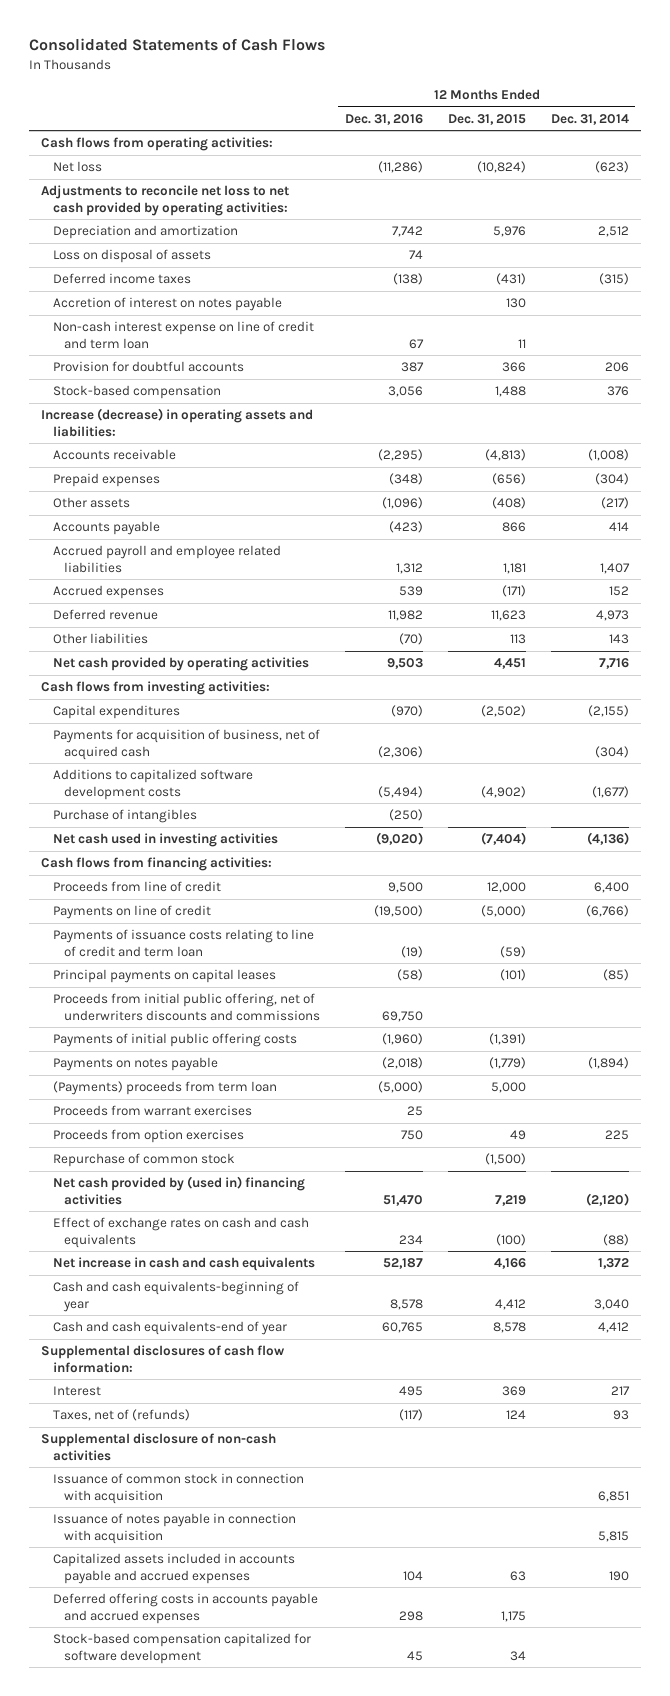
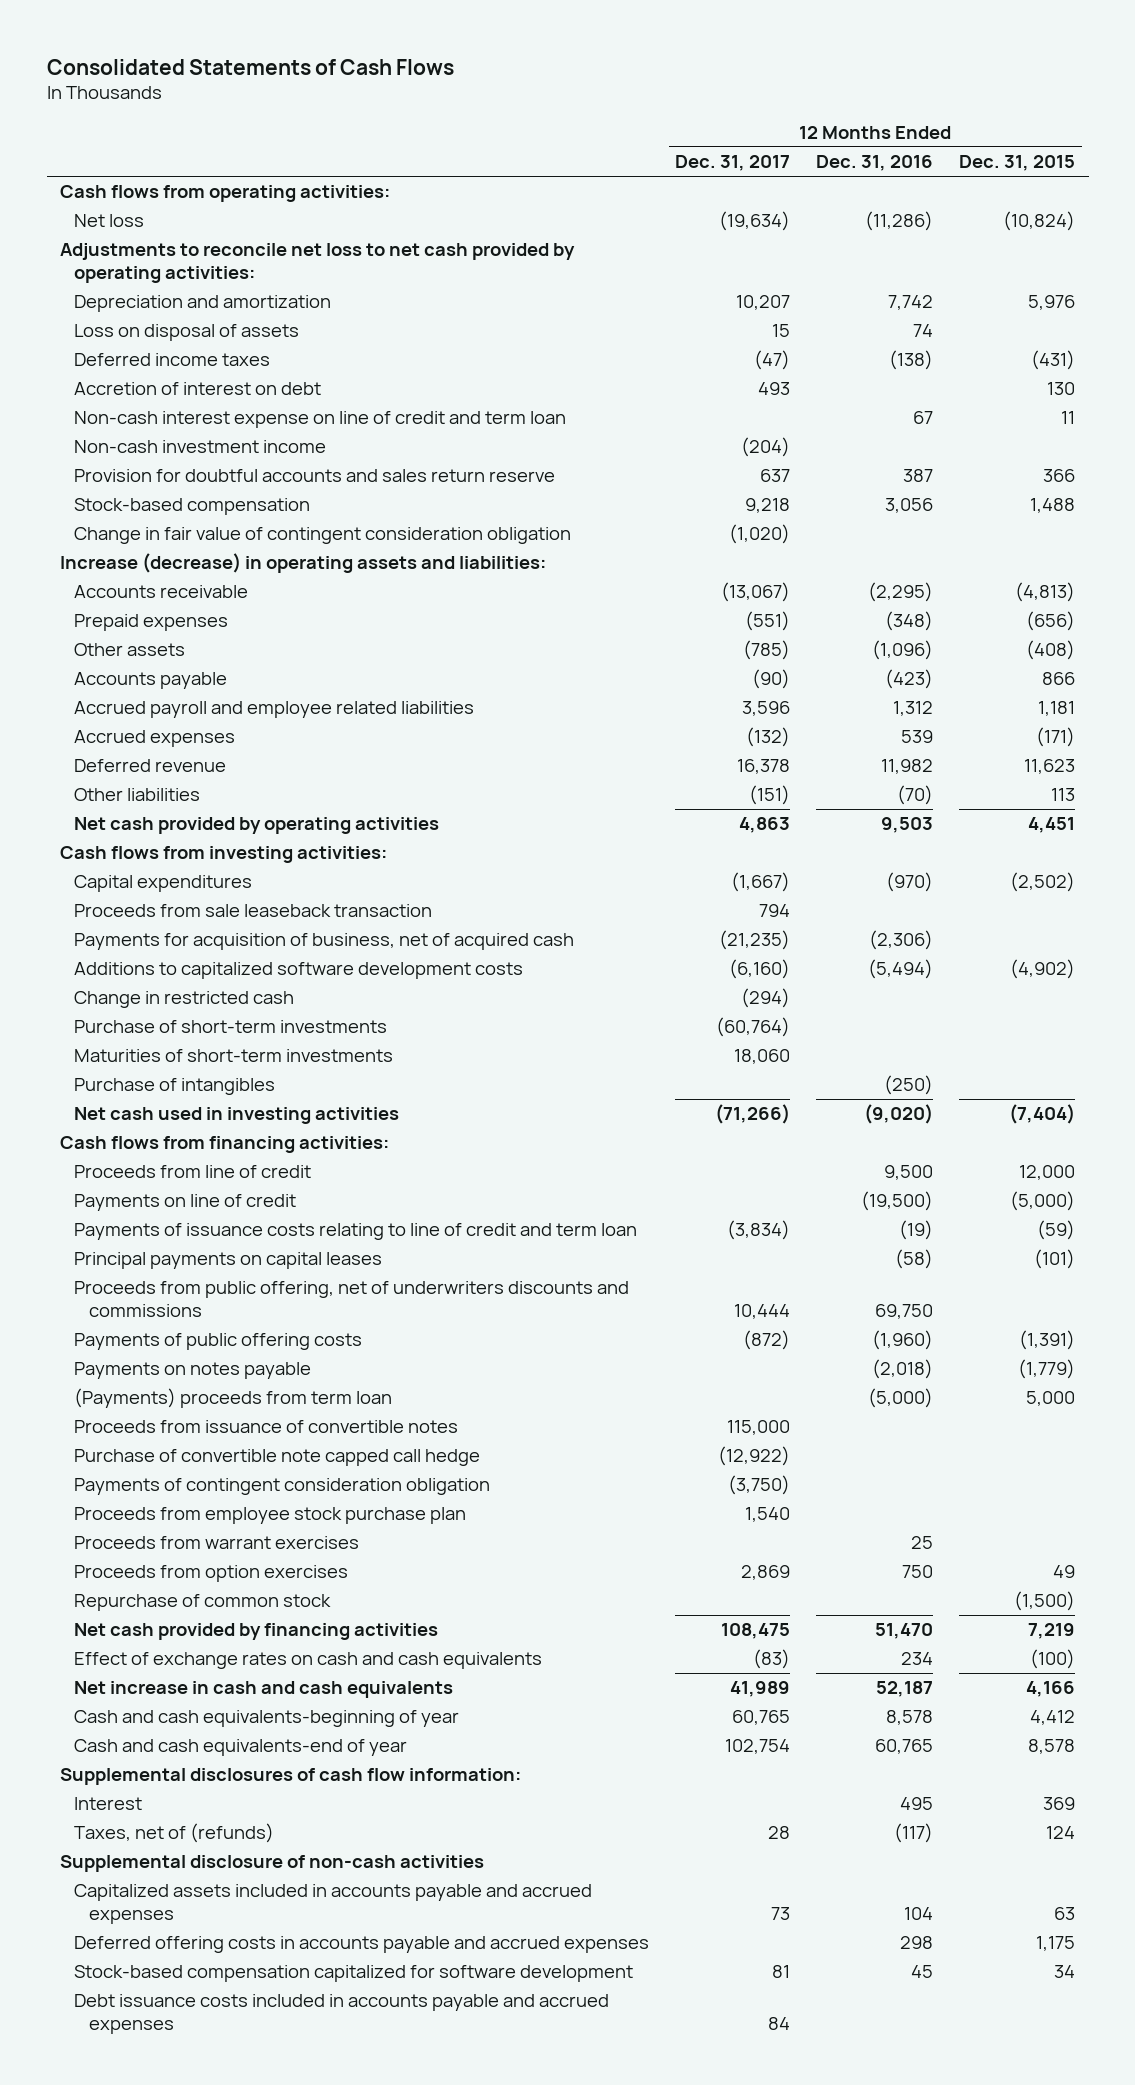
- | 12 Months Ended Dec. 31, 2016 | 12 Months Ended Dec. 31, 2015 | 12 Months Ended Dec. 31, 2014
+ | 12 Months Ended Dec. 31, 2017 | 12 Months Ended Dec. 31, 2016 | 12 Months Ended Dec. 31, 2015
- Accretion of interest on notes payable | | 130 |
+ Accretion of interest on debt | 493 | | 130
- Provision for doubtful accounts | 387 | 366 | 206
+ Non-cash investment income | (204) | |
+ Provision for doubtful accounts and sales return reserve | 637 | 387 | 366
+ Change in fair value of contingent consideration obligation | (1,020) | |
+ Proceeds from sale leaseback transaction | 794 | |
+ Change in restricted cash | (294) | |
+ Purchase of short-term investments | (60,764) | |
+ Maturities of short-term investments | 18,060 | |
- Proceeds from initial public offering, net of underwriters discounts and commissions | 69,750 | |
- Payments of initial public offering costs | (1,960) | (1,391) |
+ Proceeds from public offering, net of underwriters discounts and commissions | 10,444 | 69,750 |
+ Payments of public offering costs | (872) | (1,960) | (1,391)
+ Proceeds from issuance of convertible notes | 115,000 | |
+ Purchase of convertible note capped call hedge | (12,922) | |
+ Payments of contingent consideration obligation | (3,750) | |
+ Proceeds from employee stock purchase plan | 1,540 | |
- Net cash provided by (used in) financing activities | 51,470 | 7,219 | (2,120)
+ Net cash provided by financing activities | 108,475 | 51,470 | 7,219
- Issuance of common stock in connection with acquisition | | | 6,851
- Issuance of notes payable in connection with acquisition | | | 5,815
+ Debt issuance costs included in accounts payable and accrued expenses | 84 | |

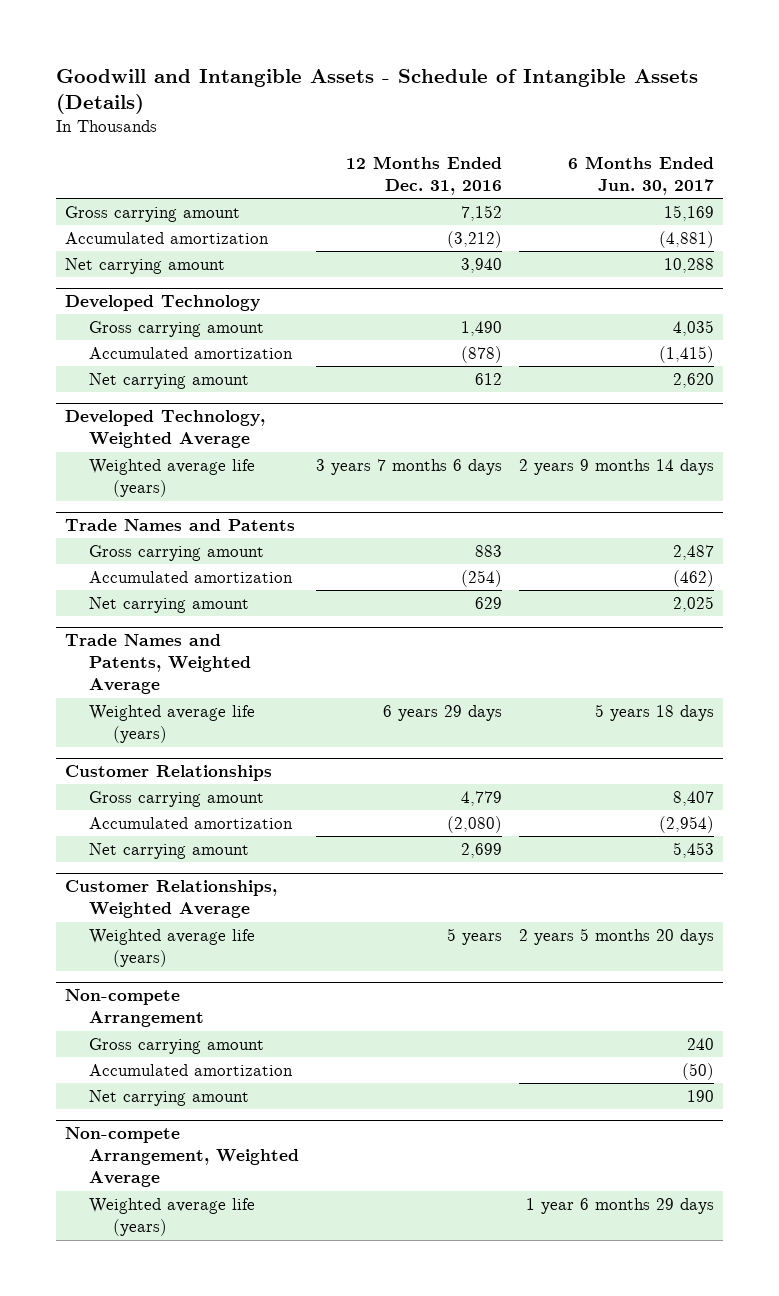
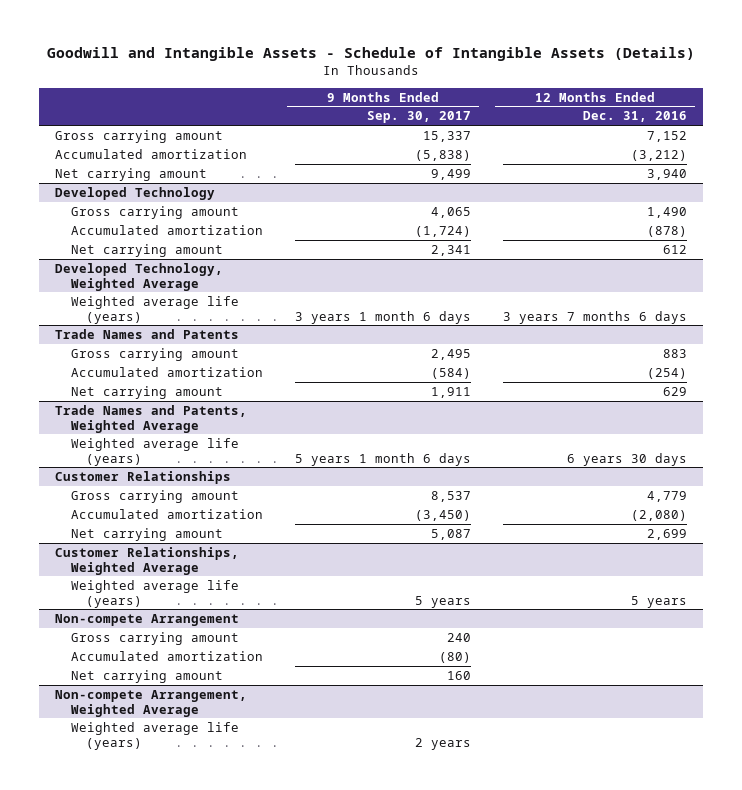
- | 12 Months Ended Dec. 31, 2016 | 6 Months Ended Jun. 30, 2017
+ | 9 Months Ended Sep. 30, 2017 | 12 Months Ended Dec. 31, 2016
@ Trade Names and Patents, Weighted Average
- Weighted average life (years) | 6 years 29 days | 5 years 18 days
+ Weighted average life (years) | 5 years 1 month 6 days | 6 years 30 days

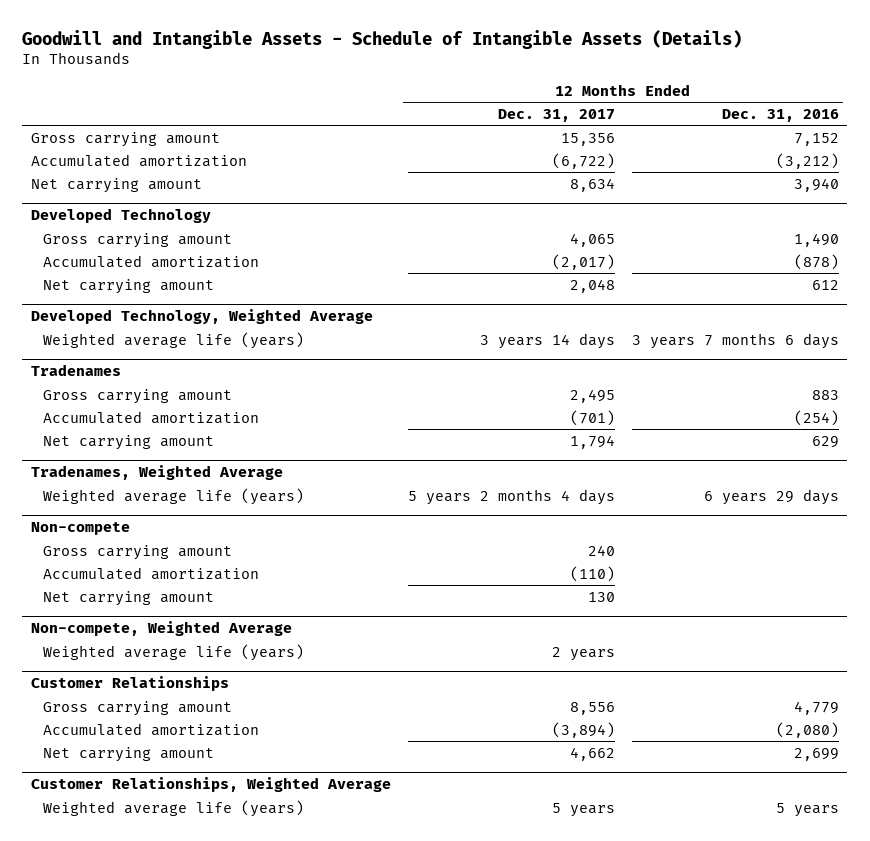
- | 9 Months Ended Sep. 30, 2017 | 12 Months Ended Dec. 31, 2016
+ | 12 Months Ended Dec. 31, 2017 | 12 Months Ended Dec. 31, 2016
- Trade Names and Patents
+ Tradenames
- Trade Names and Patents, Weighted Average
- Weighted average life (years) | 5 years 1 month 6 days | 6 years 30 days
+ Tradenames, Weighted Average
+ Weighted average life (years) | 5 years 2 months 4 days | 6 years 29 days
+ Non-compete
+ Gross carrying amount | 240 |
+ Accumulated amortization | (110) |
+ Net carrying amount | 130 |
+ Non-compete, Weighted Average
+ Weighted average life (years) | 2 years |
- Non-compete Arrangement
- Gross carrying amount | 240 |
- Accumulated amortization | (80) |
- Net carrying amount | 160 |
- Non-compete Arrangement, Weighted Average
- Weighted average life (years) | 2 years |

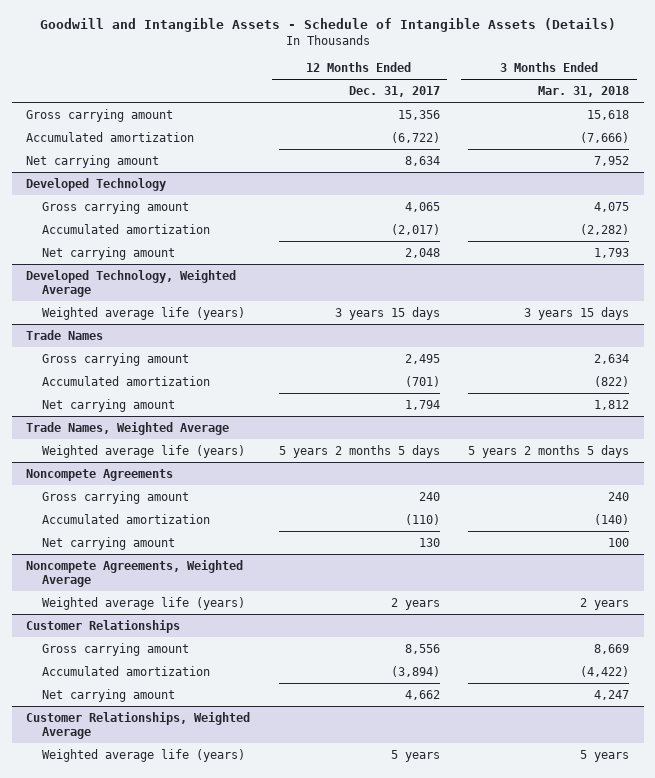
- | 12 Months Ended Dec. 31, 2017 | 12 Months Ended Dec. 31, 2016
+ | 12 Months Ended Dec. 31, 2017 | 3 Months Ended Mar. 31, 2018
@ Developed Technology, Weighted Average
- Weighted average life (years) | 3 years 14 days | 3 years 7 months 6 days
- Tradenames
@ Developed Technology, Weighted Average
+ Weighted average life (years) | 3 years 15 days | 3 years 15 days
+ Trade Names
- Tradenames, Weighted Average
- Weighted average life (years) | 5 years 2 months 4 days | 6 years 29 days
- Non-compete
+ Trade Names, Weighted Average
+ Weighted average life (years) | 5 years 2 months 5 days | 5 years 2 months 5 days
+ Noncompete Agreements
- Non-compete, Weighted Average
+ Noncompete Agreements, Weighted Average

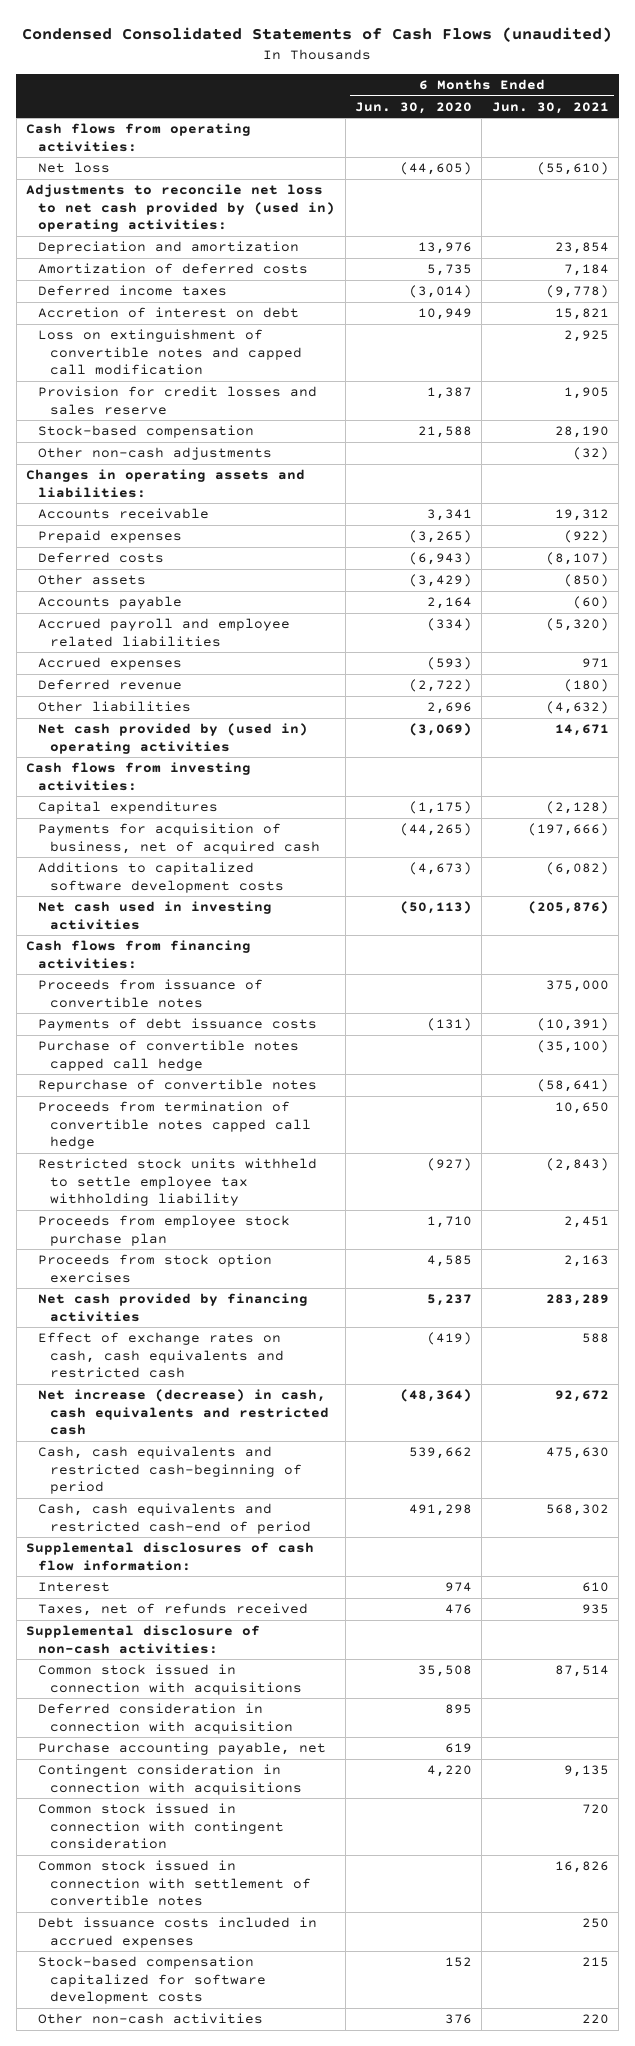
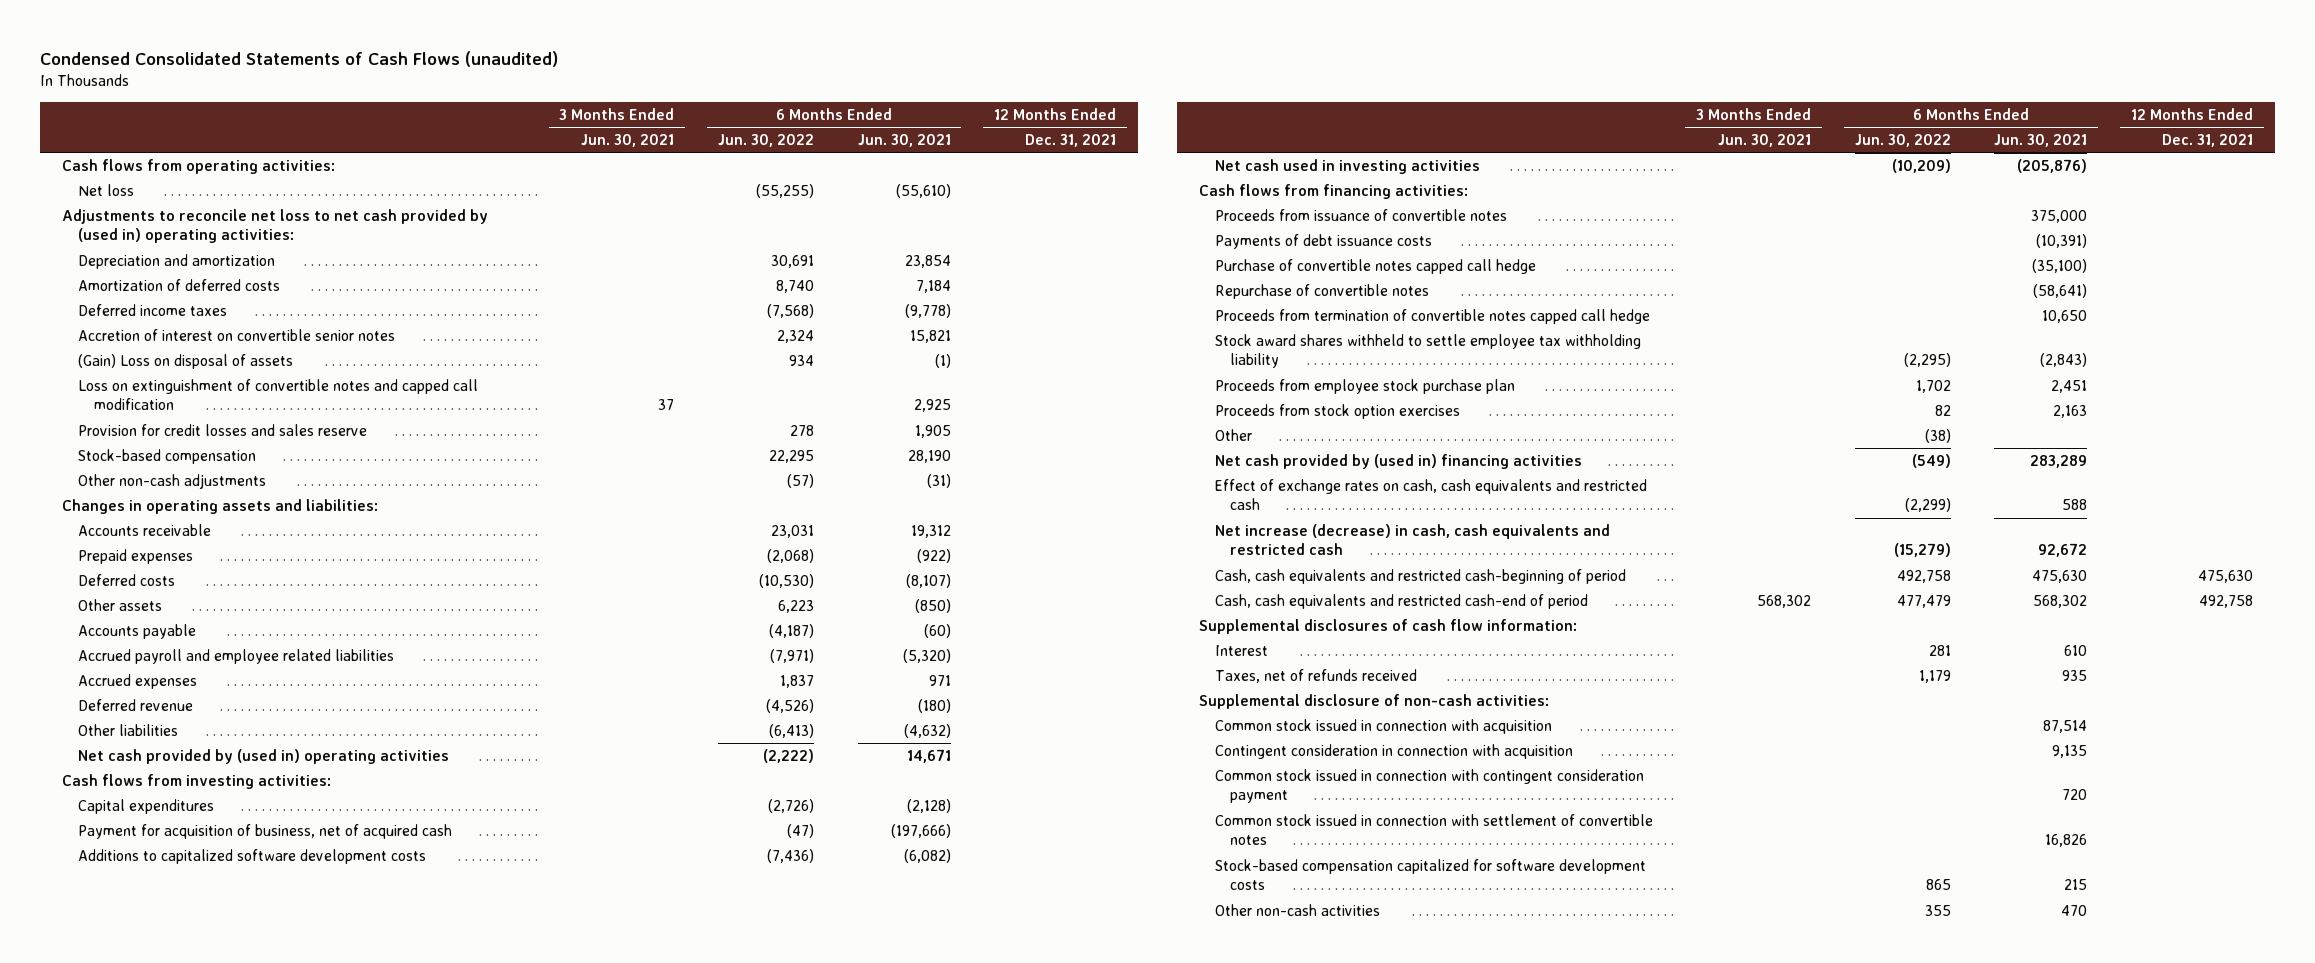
- | 6 Months Ended Jun. 30, 2020 | 6 Months Ended Jun. 30, 2021
+ | 3 Months Ended Jun. 30, 2021 | 6 Months Ended Jun. 30, 2022 | 6 Months Ended Jun. 30, 2021 | 12 Months Ended Dec. 31, 2021
- Accretion of interest on debt | 10,949 | 15,821
+ Accretion of interest on convertible senior notes | | 2,324 | 15,821 |
+ (Gain) Loss on disposal of assets | | 934 | (1) |
- Other non-cash adjustments | | (32)
+ Other non-cash adjustments | | (57) | (31) |
- Payments for acquisition of business, net of acquired cash | (44,265) | (197,666)
+ Payment for acquisition of business, net of acquired cash | | (47) | (197,666) |
- Restricted stock units withheld to settle employee tax withholding liability | (927) | (2,843)
+ Stock award shares withheld to settle employee tax withholding liability | | (2,295) | (2,843) |
- Net cash provided by financing activities | 5,237 | 283,289
+ Other | | (38) | |
+ Net cash provided by (used in) financing activities | | (549) | 283,289 |
- Common stock issued in connection with acquisitions | 35,508 | 87,514
- Deferred consideration in connection with acquisition | 895 |
- Purchase accounting payable, net | 619 |
- Contingent consideration in connection with acquisitions | 4,220 | 9,135
- Common stock issued in connection with contingent consideration | | 720
+ Common stock issued in connection with acquisition | | | 87,514 |
+ Contingent consideration in connection with acquisition | | | 9,135 |
+ Common stock issued in connection with contingent consideration payment | | | 720 |
- Debt issuance costs included in accrued expenses | | 250
- Other non-cash activities | 376 | 220
+ Other non-cash activities | | 355 | 470 |

